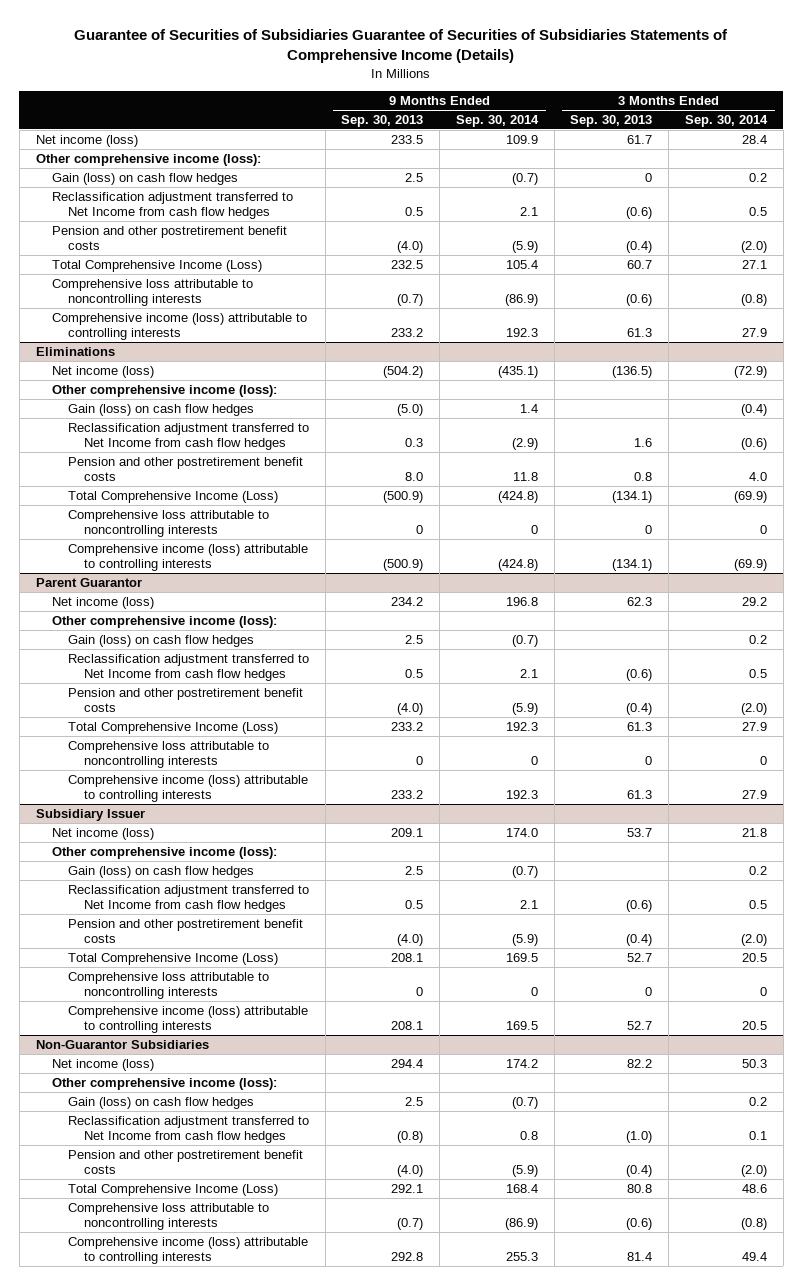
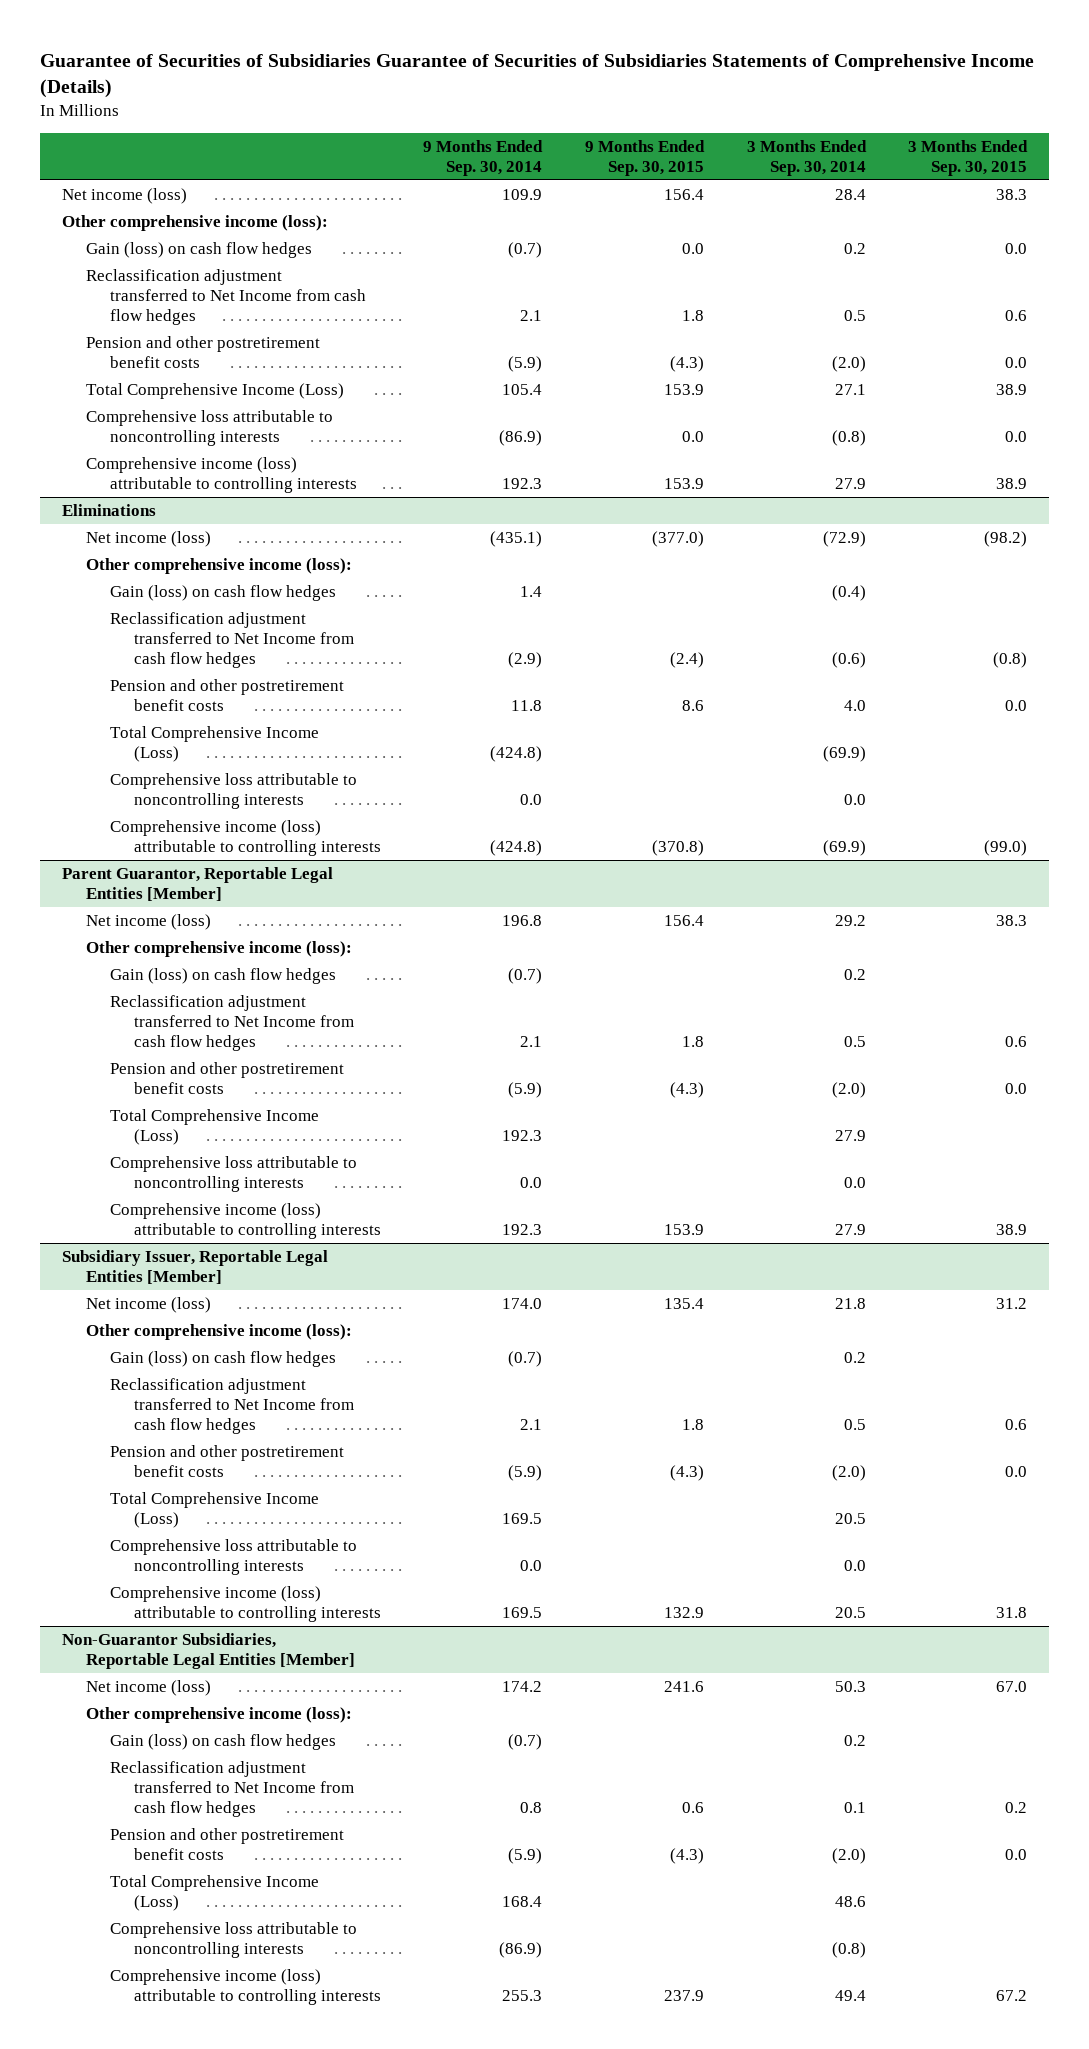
- | 9 Months Ended Sep. 30, 2013 | 9 Months Ended Sep. 30, 2014 | 3 Months Ended Sep. 30, 2013 | 3 Months Ended Sep. 30, 2014
+ | 9 Months Ended Sep. 30, 2014 | 9 Months Ended Sep. 30, 2015 | 3 Months Ended Sep. 30, 2014 | 3 Months Ended Sep. 30, 2015
@ Eliminations
- Comprehensive loss attributable to noncontrolling interests | 0 | 0 | 0 | 0
+ Comprehensive loss attributable to noncontrolling interests | 0.0 | | 0.0 |
- Parent Guarantor
+ Parent Guarantor, Reportable Legal Entities [Member]
- Comprehensive loss attributable to noncontrolling interests | 0 | 0 | 0 | 0
+ Comprehensive loss attributable to noncontrolling interests | 0.0 | | 0.0 |
- Subsidiary Issuer
+ Subsidiary Issuer, Reportable Legal Entities [Member]
- Comprehensive loss attributable to noncontrolling interests | 0 | 0 | 0 | 0
+ Comprehensive loss attributable to noncontrolling interests | 0.0 | | 0.0 |
- Non-Guarantor Subsidiaries
+ Non-Guarantor Subsidiaries, Reportable Legal Entities [Member]

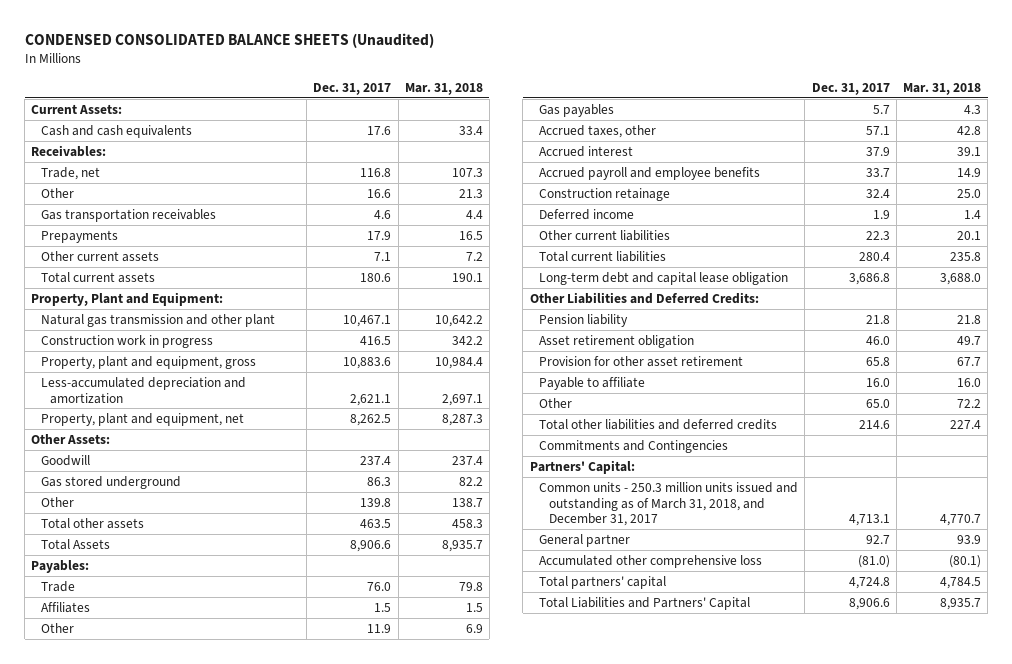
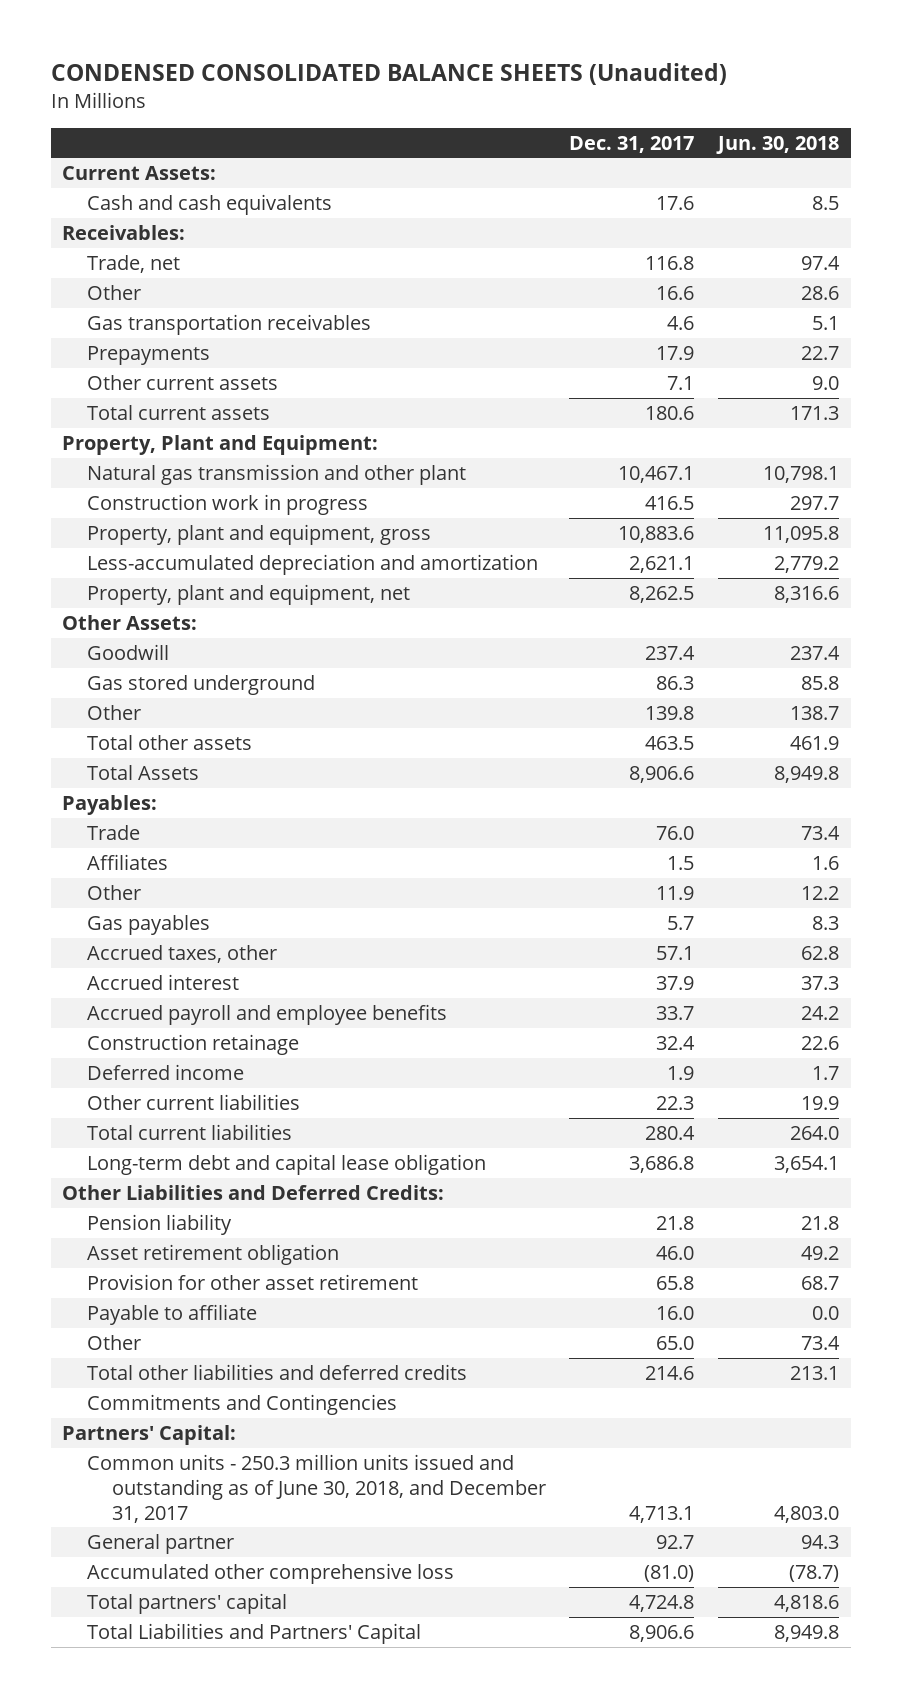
- | Dec. 31, 2017 | Mar. 31, 2018
+ | Dec. 31, 2017 | Jun. 30, 2018
- Common units - 250.3 million units issued and outstanding as of March 31, 2018, and December 31, 2017 | 4,713.1 | 4,770.7
+ Common units - 250.3 million units issued and outstanding as of June 30, 2018, and December 31, 2017 | 4,713.1 | 4,803.0

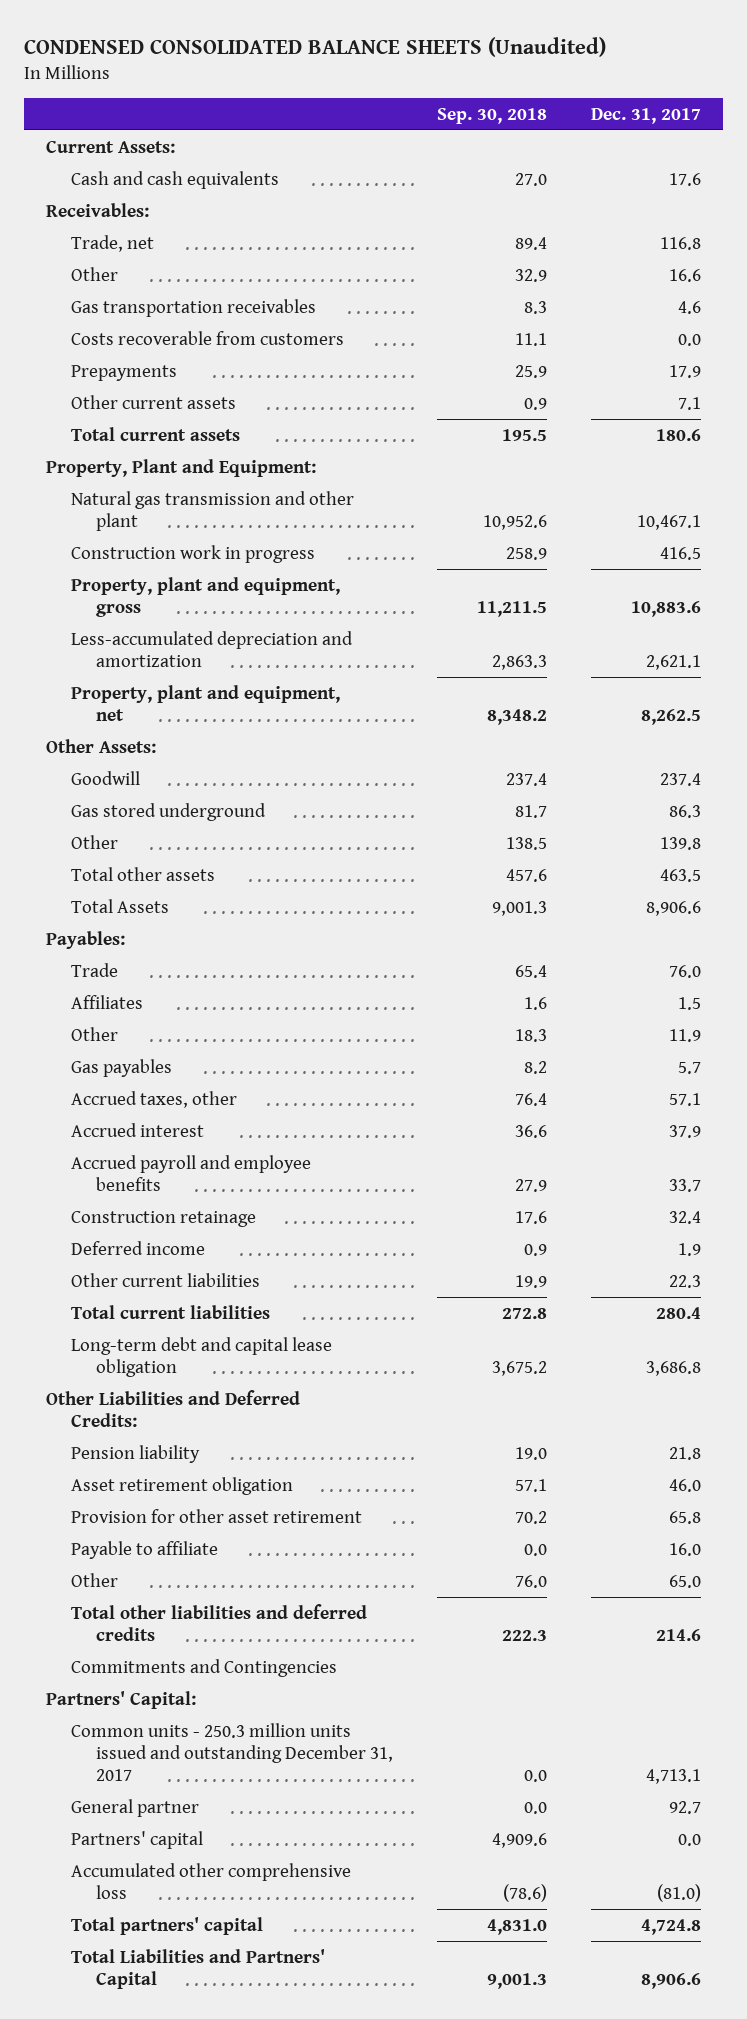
- | Dec. 31, 2017 | Jun. 30, 2018
+ | Sep. 30, 2018 | Dec. 31, 2017
+ Costs recoverable from customers | 11.1 | 0.0
- Common units - 250.3 million units issued and outstanding as of June 30, 2018, and December 31, 2017 | 4,713.1 | 4,803.0
+ Common units - 250.3 million units issued and outstanding December 31, 2017 | 0.0 | 4,713.1
+ Partners' capital | 4,909.6 | 0.0

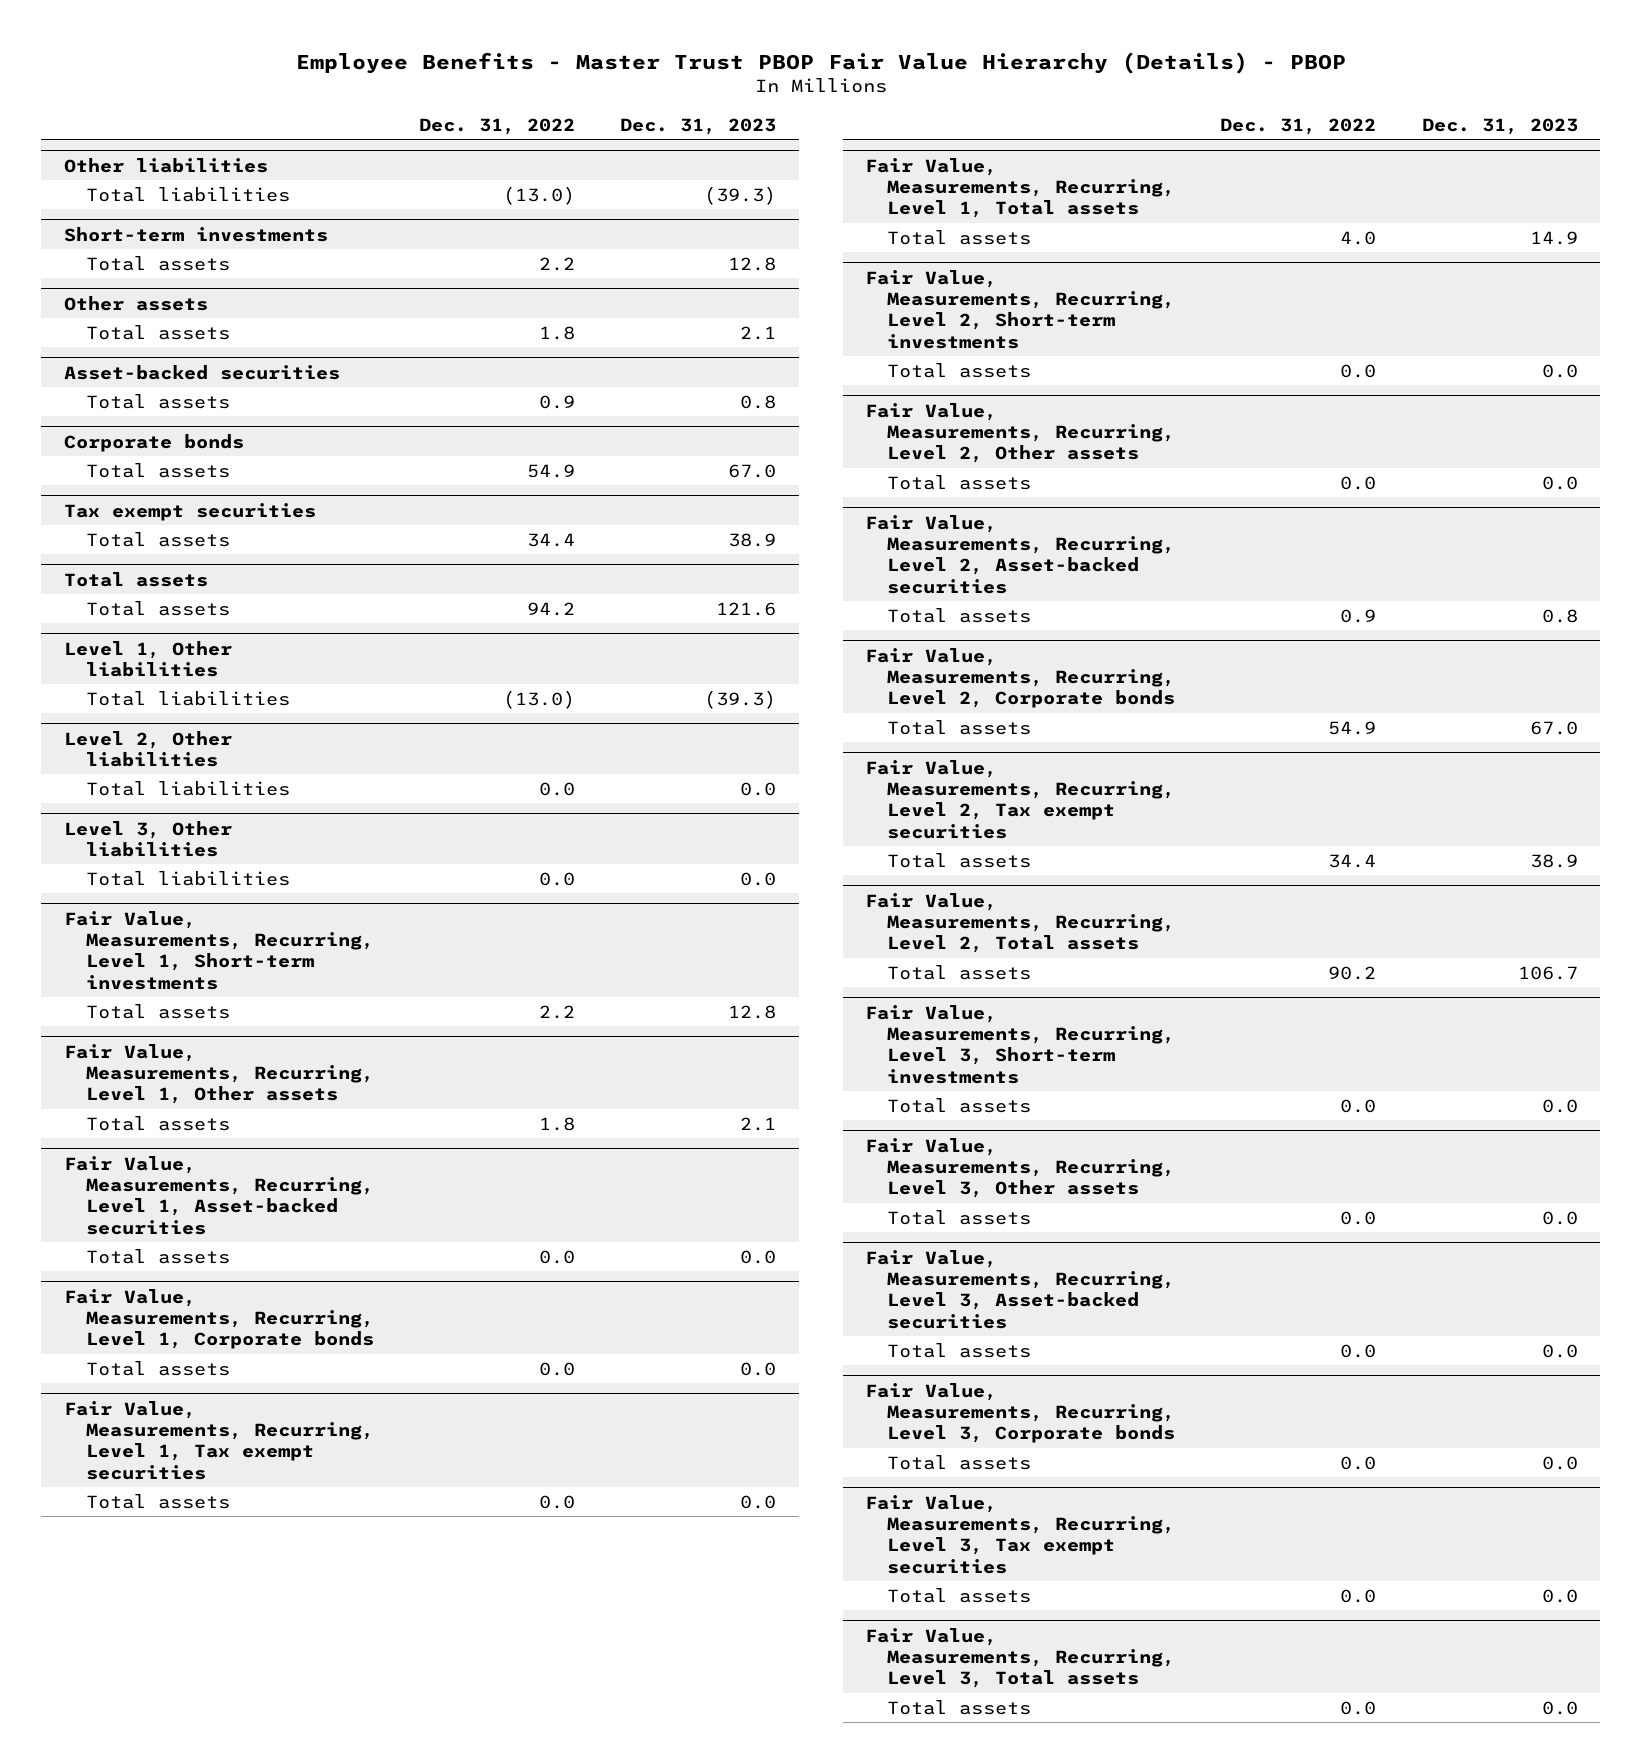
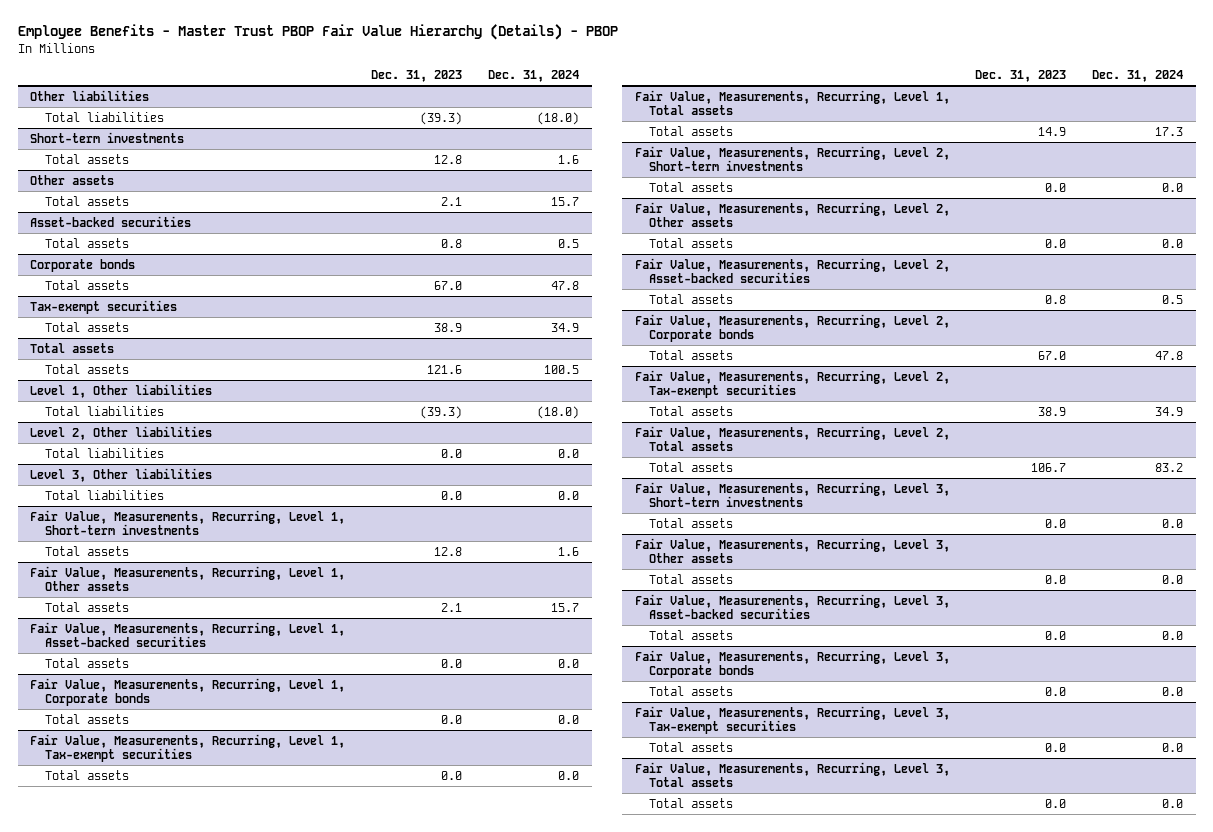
- | Dec. 31, 2022 | Dec. 31, 2023
+ | Dec. 31, 2023 | Dec. 31, 2024
- Tax exempt securities
+ Tax-exempt securities
- Fair Value, Measurements, Recurring, Level 1, Tax exempt securities
+ Fair Value, Measurements, Recurring, Level 1, Tax-exempt securities
- Fair Value, Measurements, Recurring, Level 2, Tax exempt securities
+ Fair Value, Measurements, Recurring, Level 2, Tax-exempt securities
- Fair Value, Measurements, Recurring, Level 3, Tax exempt securities
+ Fair Value, Measurements, Recurring, Level 3, Tax-exempt securities

